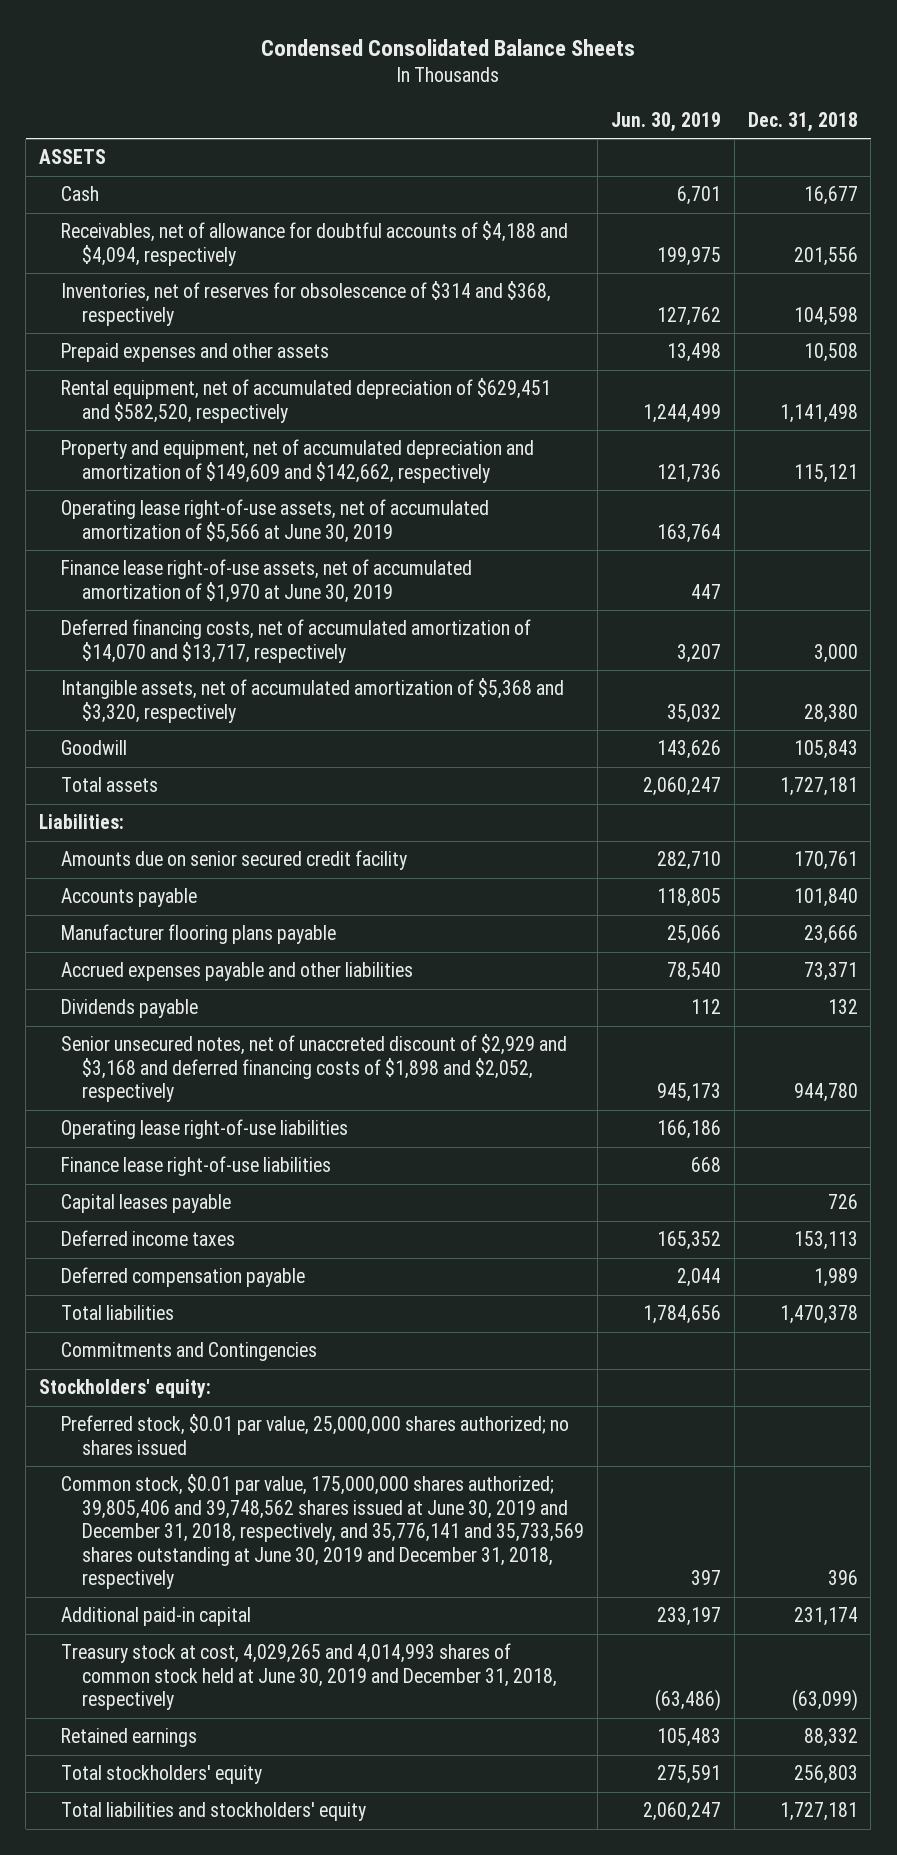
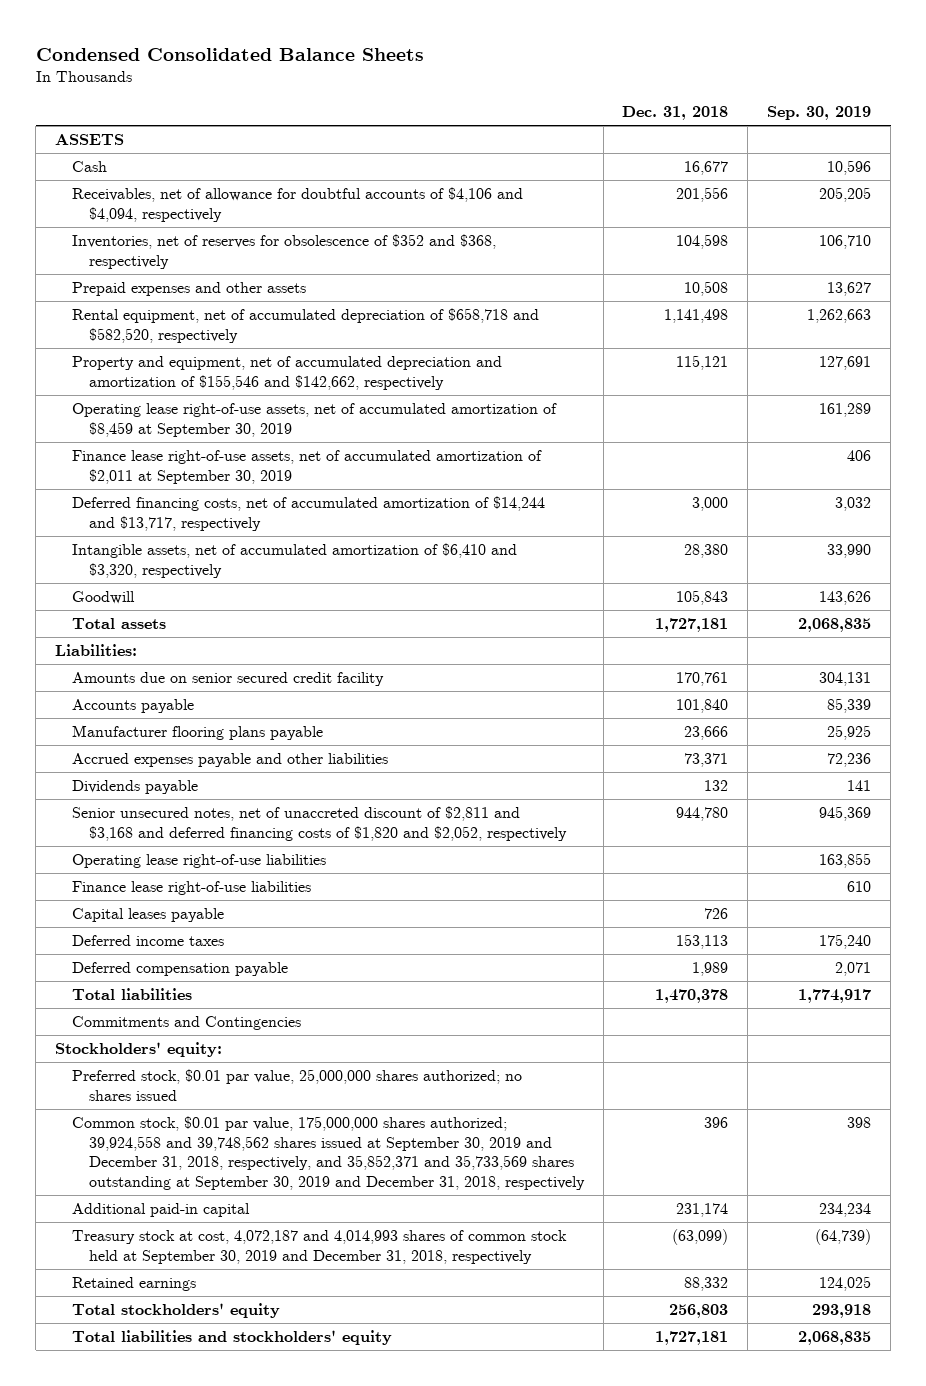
- | Jun. 30, 2019 | Dec. 31, 2018
+ | Dec. 31, 2018 | Sep. 30, 2019
- Receivables, net of allowance for doubtful accounts of $4,188 and $4,094, respectively | 199,975 | 201,556
- Inventories, net of reserves for obsolescence of $314 and $368, respectively | 127,762 | 104,598
+ Receivables, net of allowance for doubtful accounts of $4,106 and $4,094, respectively | 201,556 | 205,205
+ Inventories, net of reserves for obsolescence of $352 and $368, respectively | 104,598 | 106,710
- Rental equipment, net of accumulated depreciation of $629,451 and $582,520, respectively | 1,244,499 | 1,141,498
- Property and equipment, net of accumulated depreciation and amortization of $149,609 and $142,662, respectively | 121,736 | 115,121
- Operating lease right-of-use assets, net of accumulated amortization of $5,566 at June 30, 2019 | 163,764 |
- Finance lease right-of-use assets, net of accumulated amortization of $1,970 at June 30, 2019 | 447 |
- Deferred financing costs, net of accumulated amortization of $14,070 and $13,717, respectively | 3,207 | 3,000
- Intangible assets, net of accumulated amortization of $5,368 and $3,320, respectively | 35,032 | 28,380
+ Rental equipment, net of accumulated depreciation of $658,718 and $582,520, respectively | 1,141,498 | 1,262,663
+ Property and equipment, net of accumulated depreciation and amortization of $155,546 and $142,662, respectively | 115,121 | 127,691
+ Operating lease right-of-use assets, net of accumulated amortization of $8,459 at September 30, 2019 | | 161,289
+ Finance lease right-of-use assets, net of accumulated amortization of $2,011 at September 30, 2019 | | 406
+ Deferred financing costs, net of accumulated amortization of $14,244 and $13,717, respectively | 3,000 | 3,032
+ Intangible assets, net of accumulated amortization of $6,410 and $3,320, respectively | 28,380 | 33,990
- Senior unsecured notes, net of unaccreted discount of $2,929 and $3,168 and deferred financing costs of $1,898 and $2,052, respectively | 945,173 | 944,780
+ Senior unsecured notes, net of unaccreted discount of $2,811 and $3,168 and deferred financing costs of $1,820 and $2,052, respectively | 944,780 | 945,369
- Common stock, $0.01 par value, 175,000,000 shares authorized; 39,805,406 and 39,748,562 shares issued at June 30, 2019 and December 31, 2018, respectively, and 35,776,141 and 35,733,569 shares outstanding at June 30, 2019 and December 31, 2018, respectively | 397 | 396
+ Common stock, $0.01 par value, 175,000,000 shares authorized; 39,924,558 and 39,748,562 shares issued at September 30, 2019 and December 31, 2018, respectively, and 35,852,371 and 35,733,569 shares outstanding at September 30, 2019 and December 31, 2018, respectively | 396 | 398
- Treasury stock at cost, 4,029,265 and 4,014,993 shares of common stock held at June 30, 2019 and December 31, 2018, respectively | (63,486) | (63,099)
+ Treasury stock at cost, 4,072,187 and 4,014,993 shares of common stock held at September 30, 2019 and December 31, 2018, respectively | (63,099) | (64,739)

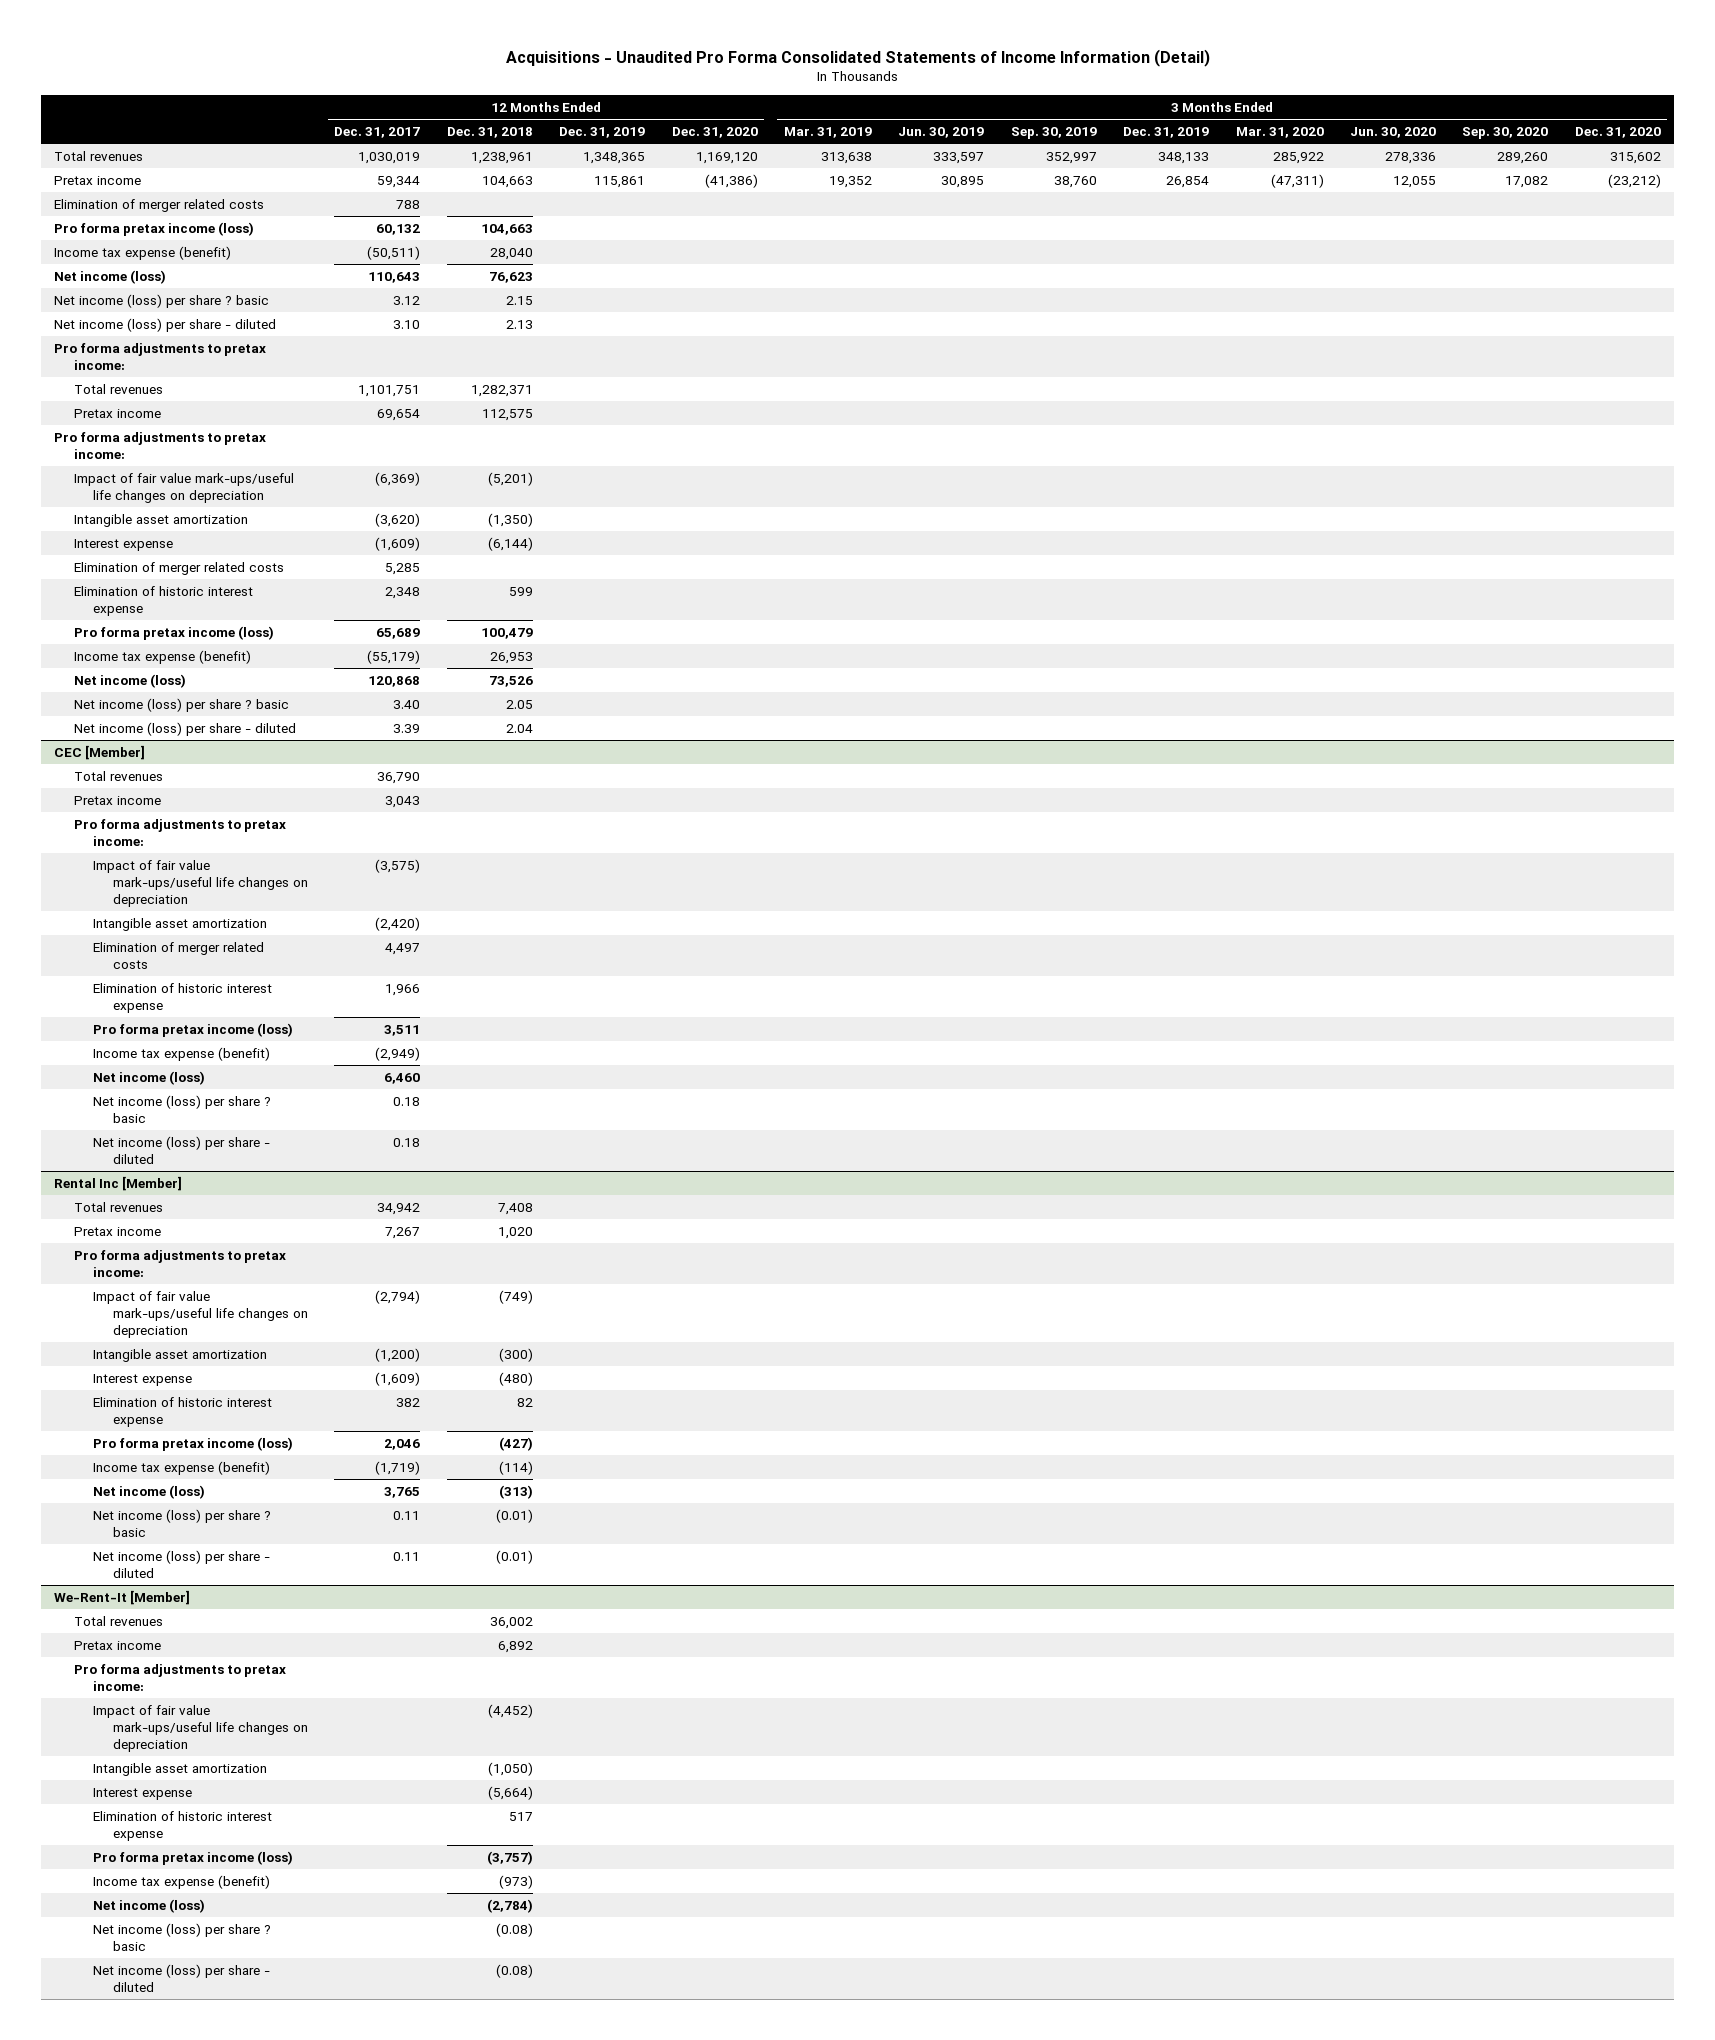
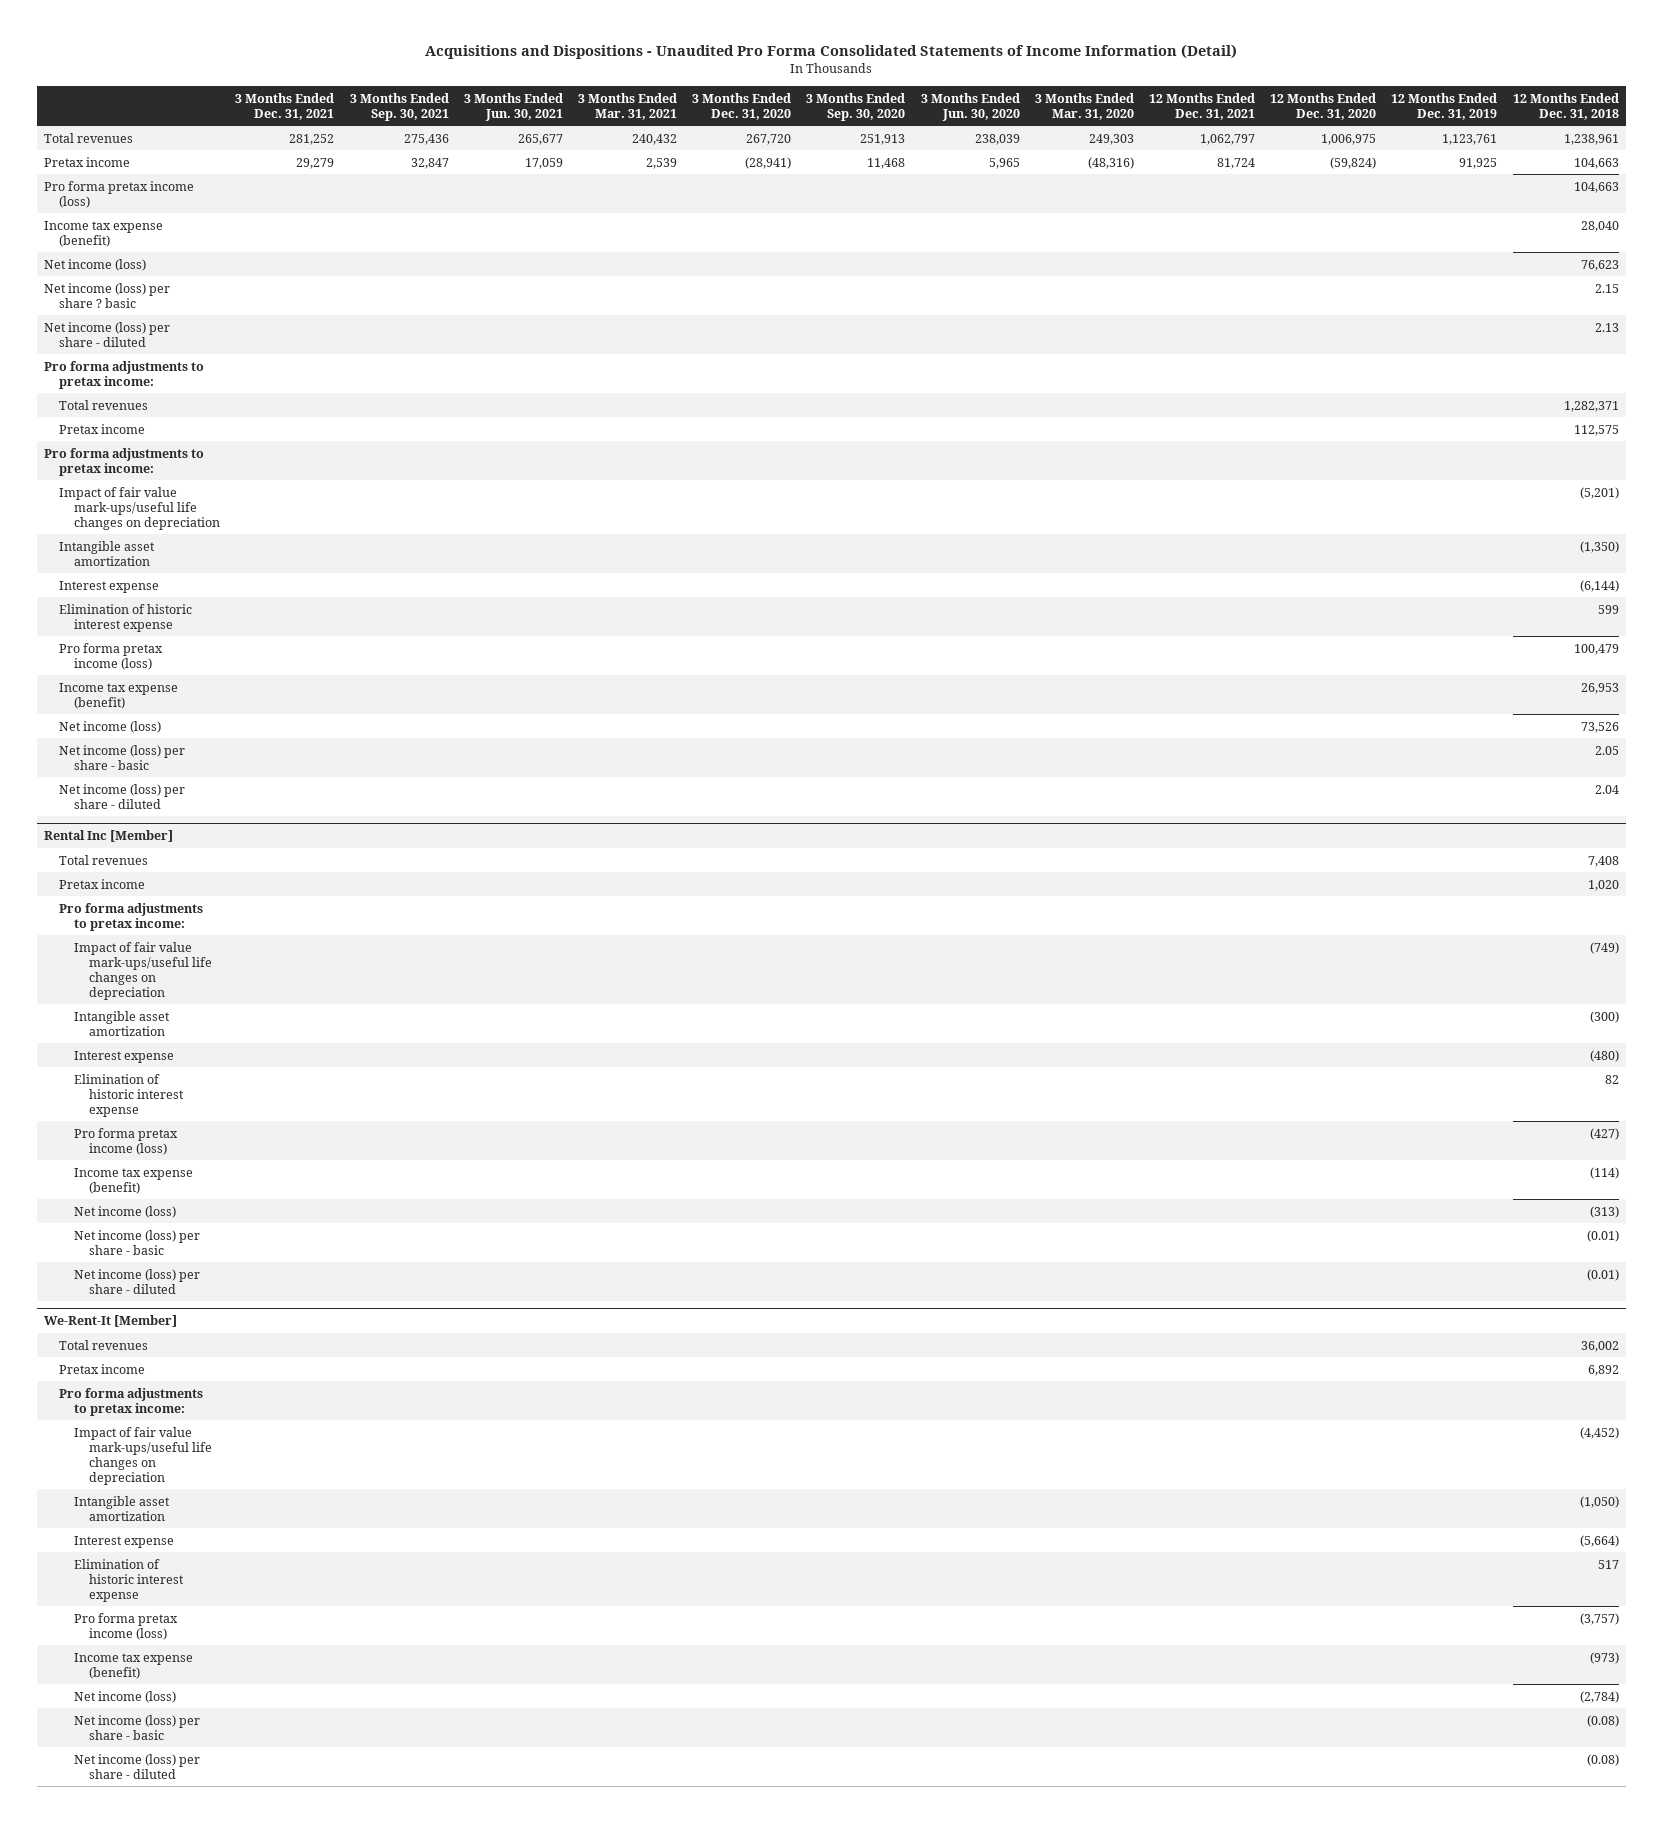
- Acquisitions - Unaudited Pro Forma Consolidated Statements of Income Information (Detail)
+ Acquisitions and Dispositions - Unaudited Pro Forma Consolidated Statements of Income Information (Detail)
- | 12 Months Ended Dec. 31, 2017 | 12 Months Ended Dec. 31, 2018 | 12 Months Ended Dec. 31, 2019 | 12 Months Ended Dec. 31, 2020 | 3 Months Ended Mar. 31, 2019 | 3 Months Ended Jun. 30, 2019 | 3 Months Ended Sep. 30, 2019 | 3 Months Ended Dec. 31, 2019 | 3 Months Ended Mar. 31, 2020 | 3 Months Ended Jun. 30, 2020 | 3 Months Ended Sep. 30, 2020 | 3 Months Ended Dec. 31, 2020
+ | 3 Months Ended Dec. 31, 2021 | 3 Months Ended Sep. 30, 2021 | 3 Months Ended Jun. 30, 2021 | 3 Months Ended Mar. 31, 2021 | 3 Months Ended Dec. 31, 2020 | 3 Months Ended Sep. 30, 2020 | 3 Months Ended Jun. 30, 2020 | 3 Months Ended Mar. 31, 2020 | 12 Months Ended Dec. 31, 2021 | 12 Months Ended Dec. 31, 2020 | 12 Months Ended Dec. 31, 2019 | 12 Months Ended Dec. 31, 2018
- Total revenues | 1,030,019 | 1,238,961 | 1,348,365 | 1,169,120 | 313,638 | 333,597 | 352,997 | 348,133 | 285,922 | 278,336 | 289,260 | 315,602
- Pretax income | 59,344 | 104,663 | 115,861 | (41,386) | 19,352 | 30,895 | 38,760 | 26,854 | (47,311) | 12,055 | 17,082 | (23,212)
- Elimination of merger related costs | 788 | | | | | | | | | | |
+ Total revenues | 281,252 | 275,436 | 265,677 | 240,432 | 267,720 | 251,913 | 238,039 | 249,303 | 1,062,797 | 1,006,975 | 1,123,761 | 1,238,961
+ Pretax income | 29,279 | 32,847 | 17,059 | 2,539 | (28,941) | 11,468 | 5,965 | (48,316) | 81,724 | (59,824) | 91,925 | 104,663
- Elimination of merger related costs | 5,285 | | | | | | | | | | |
- Net income (loss) per share ? basic | 3.40 | 2.05 | | | | | | | | | |
+ Net income (loss) per share - basic | | | | | | | | | | | | 2.05
- CEC [Member]
- Total revenues | 36,790 | | | | | | | | | | |
- Pretax income | 3,043 | | | | | | | | | | |
- Pro forma adjustments to pretax income:
- Impact of fair value mark-ups/useful life changes on depreciation | (3,575) | | | | | | | | | | |
- Intangible asset amortization | (2,420) | | | | | | | | | | |
- Elimination of merger related costs | 4,497 | | | | | | | | | | |
- Elimination of historic interest expense | 1,966 | | | | | | | | | | |
- Pro forma pretax income (loss) | 3,511 | | | | | | | | | | |
- Income tax expense (benefit) | (2,949) | | | | | | | | | | |
- Net income (loss) | 6,460 | | | | | | | | | | |
- Net income (loss) per share ? basic | 0.18 | | | | | | | | | | |
- Net income (loss) per share - diluted | 0.18 | | | | | | | | | | |
@ Rental Inc [Member]
- Net income (loss) per share ? basic | 0.11 | (0.01) | | | | | | | | | |
+ Net income (loss) per share - basic | | | | | | | | | | | | (0.01)
@ We-Rent-It [Member]
- Net income (loss) per share ? basic | | (0.08) | | | | | | | | | |
+ Net income (loss) per share - basic | | | | | | | | | | | | (0.08)

